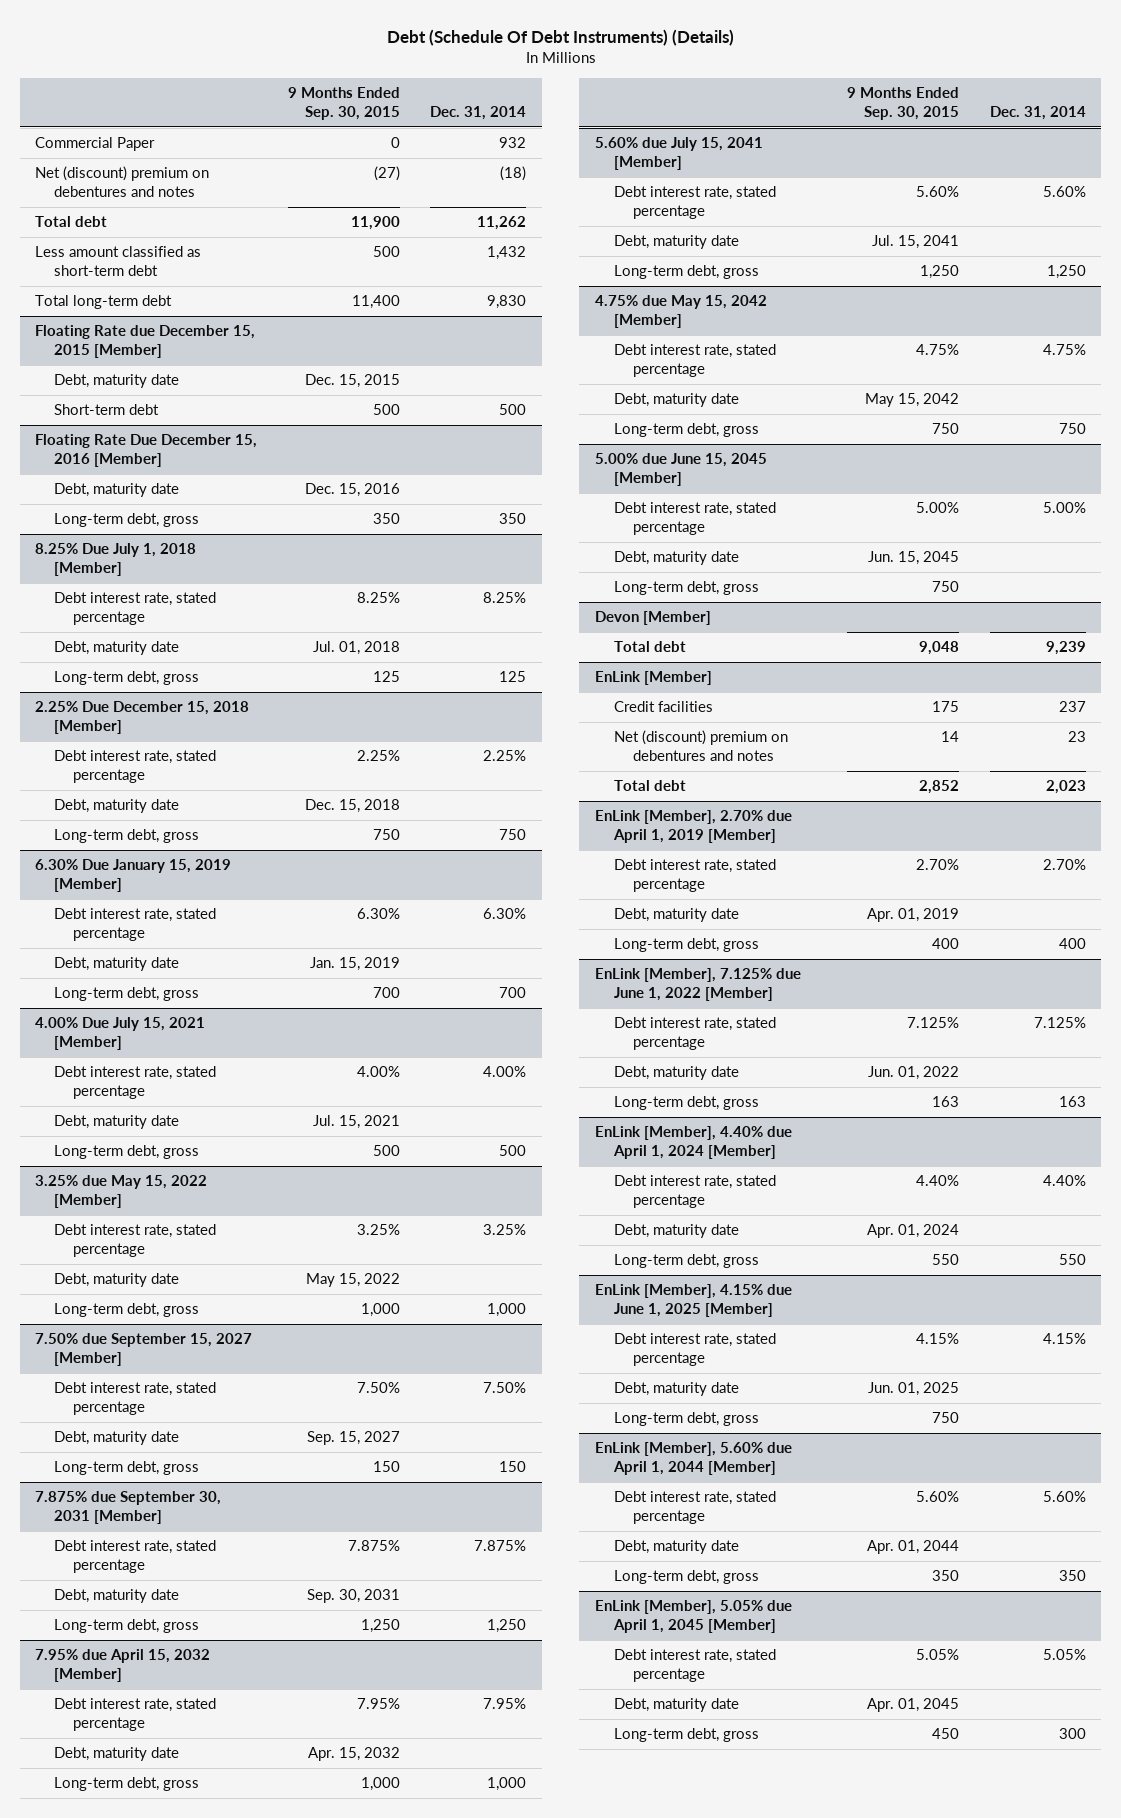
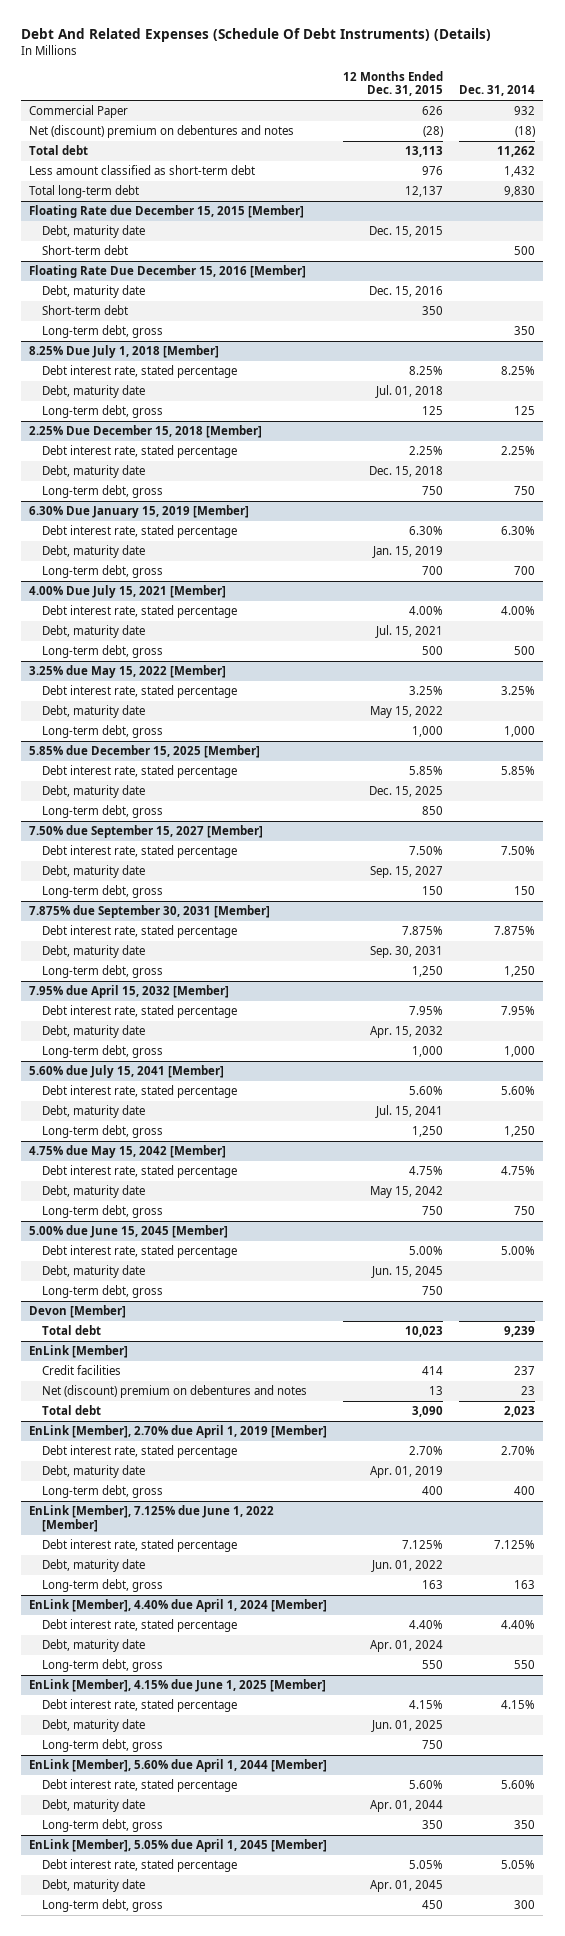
- Debt (Schedule Of Debt Instruments) (Details)
+ Debt And Related Expenses (Schedule Of Debt Instruments) (Details)
- | 9 Months Ended Sep. 30, 2015 | Dec. 31, 2014
+ | 12 Months Ended Dec. 31, 2015 | Dec. 31, 2014
@ Floating Rate Due December 15, 2016 [Member]
+ Short-term debt | 350 |
+ 5.85% due December 15, 2025 [Member]
+ Debt interest rate, stated percentage | 5.85% | 5.85%
+ Debt, maturity date | Dec. 15, 2025 |
+ Long-term debt, gross | 850 |

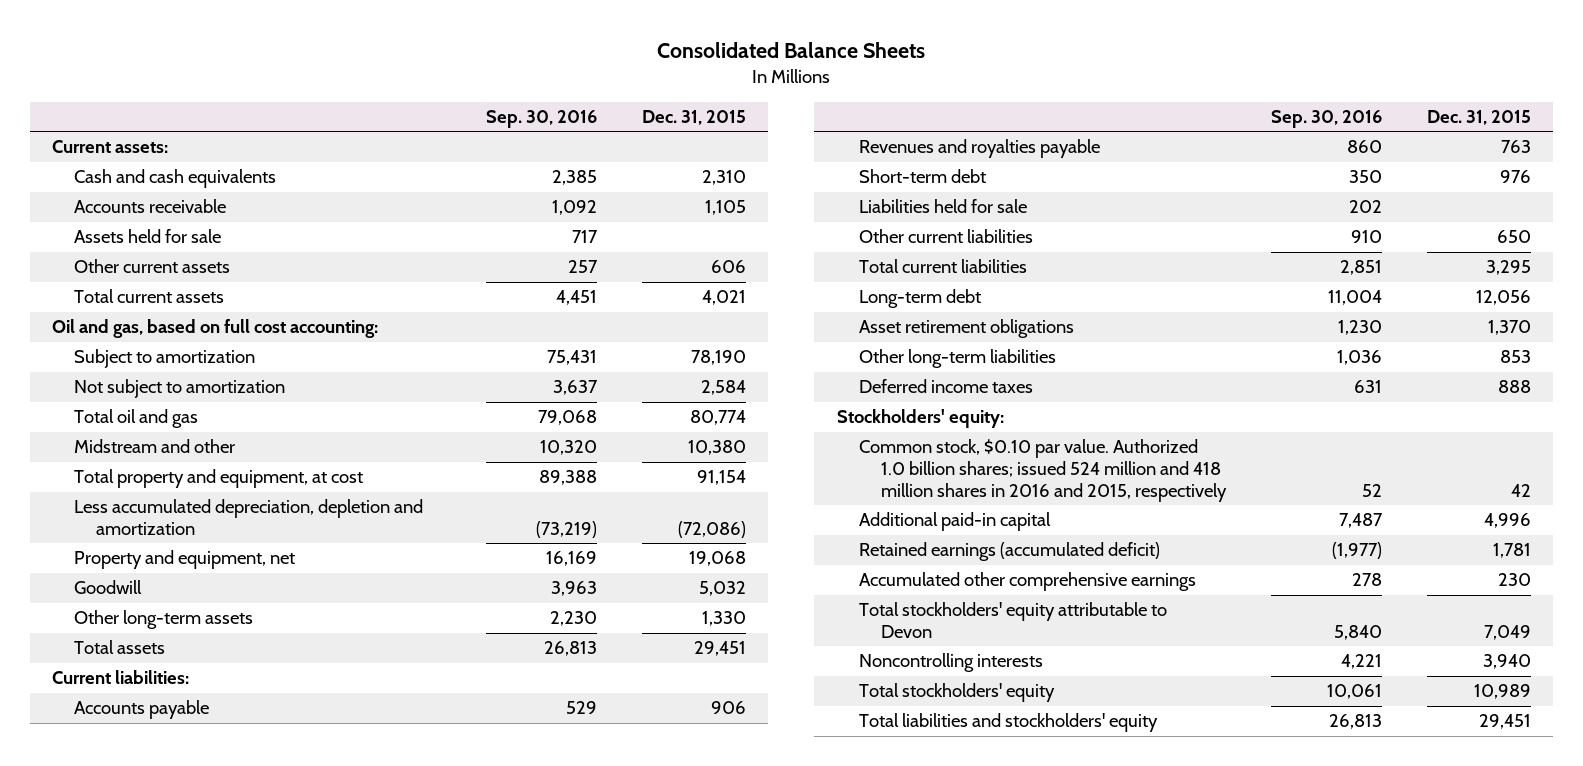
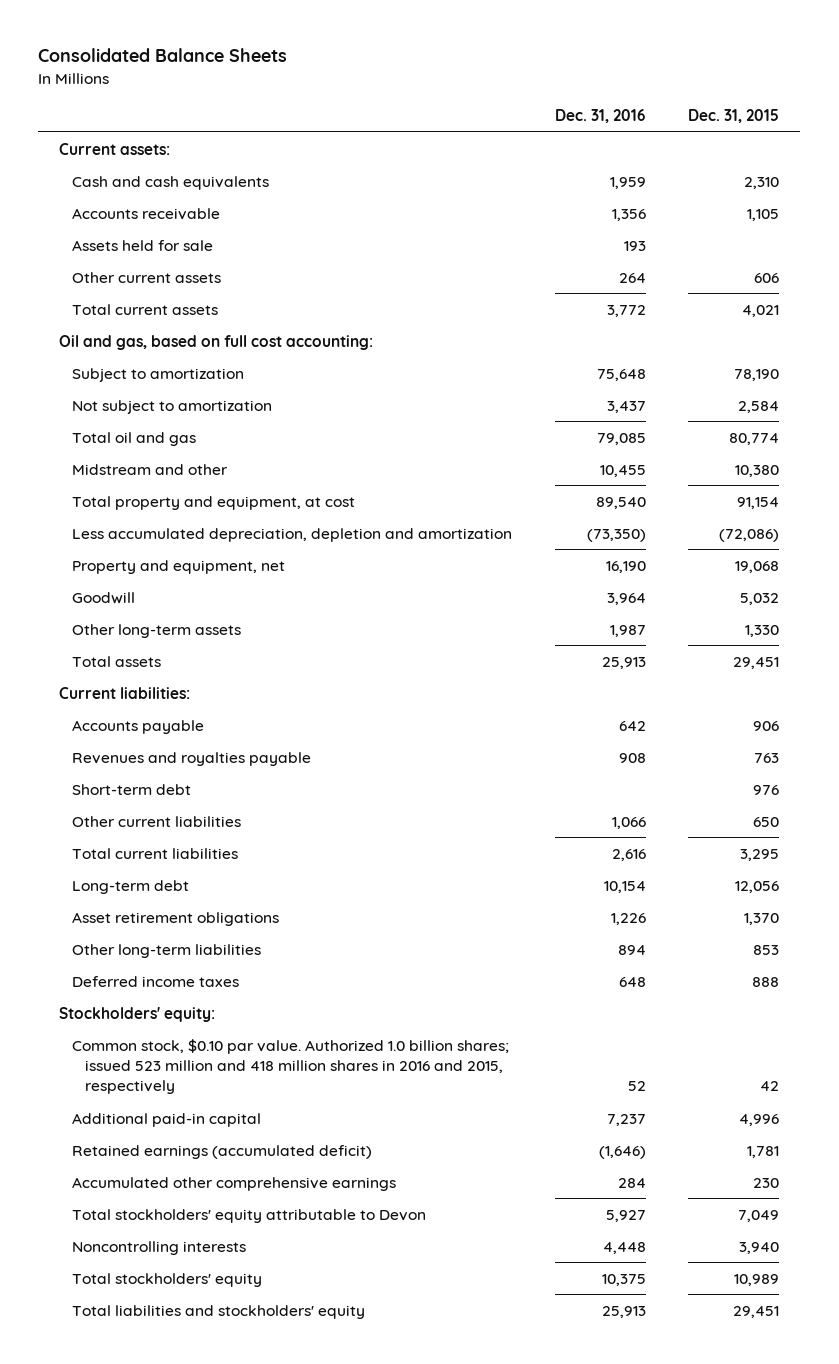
- | Sep. 30, 2016 | Dec. 31, 2015
+ | Dec. 31, 2016 | Dec. 31, 2015
- Liabilities held for sale | 202 |
- Common stock, $0.10 par value. Authorized 1.0 billion shares; issued 524 million and 418 million shares in 2016 and 2015, respectively | 52 | 42
+ Common stock, $0.10 par value. Authorized 1.0 billion shares; issued 523 million and 418 million shares in 2016 and 2015, respectively | 52 | 42

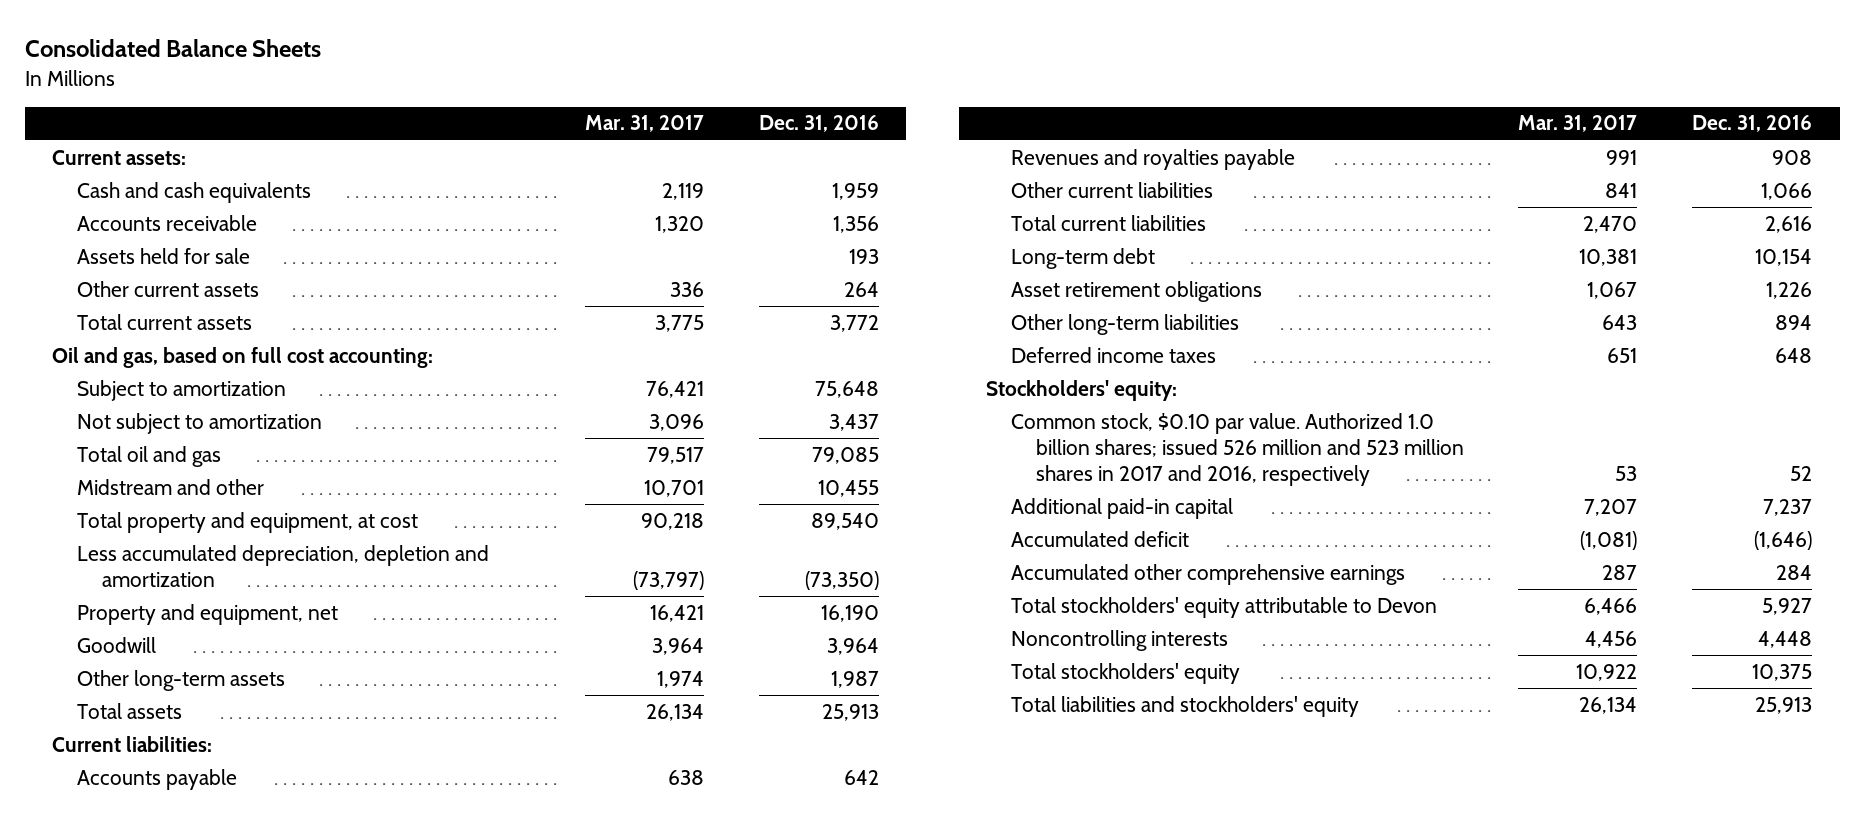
- | Dec. 31, 2016 | Dec. 31, 2015
+ | Mar. 31, 2017 | Dec. 31, 2016
- Short-term debt | | 976
- Common stock, $0.10 par value. Authorized 1.0 billion shares; issued 523 million and 418 million shares in 2016 and 2015, respectively | 52 | 42
+ Common stock, $0.10 par value. Authorized 1.0 billion shares; issued 526 million and 523 million shares in 2017 and 2016, respectively | 53 | 52
- Retained earnings (accumulated deficit) | (1,646) | 1,781
+ Accumulated deficit | (1,081) | (1,646)

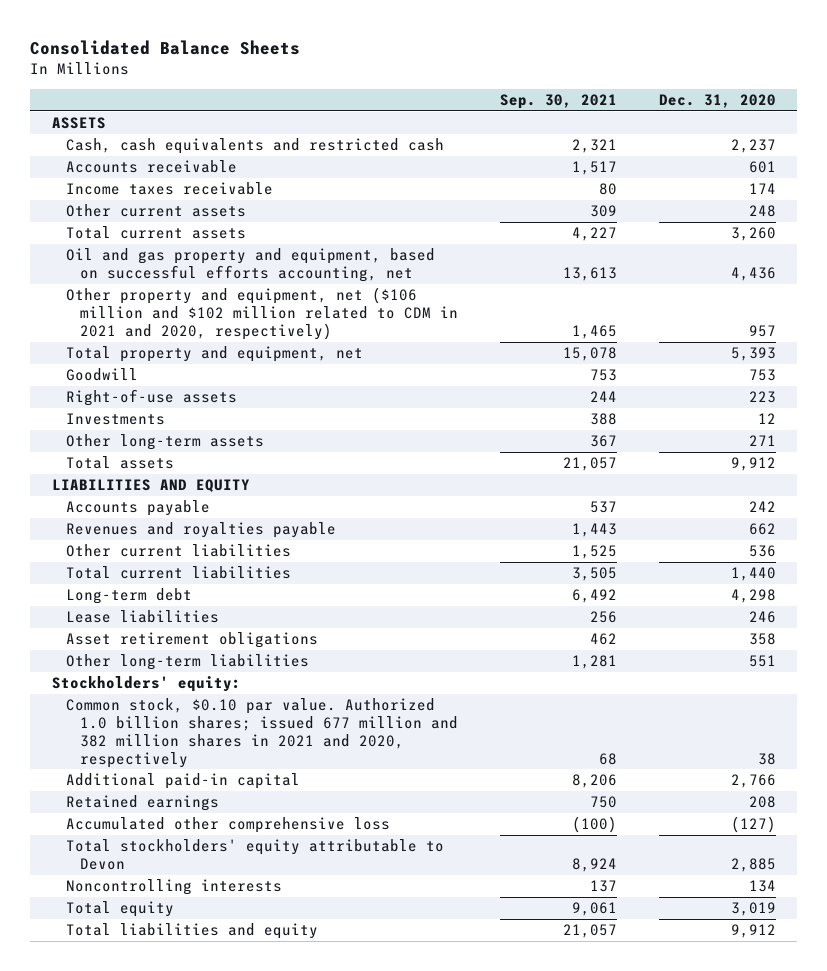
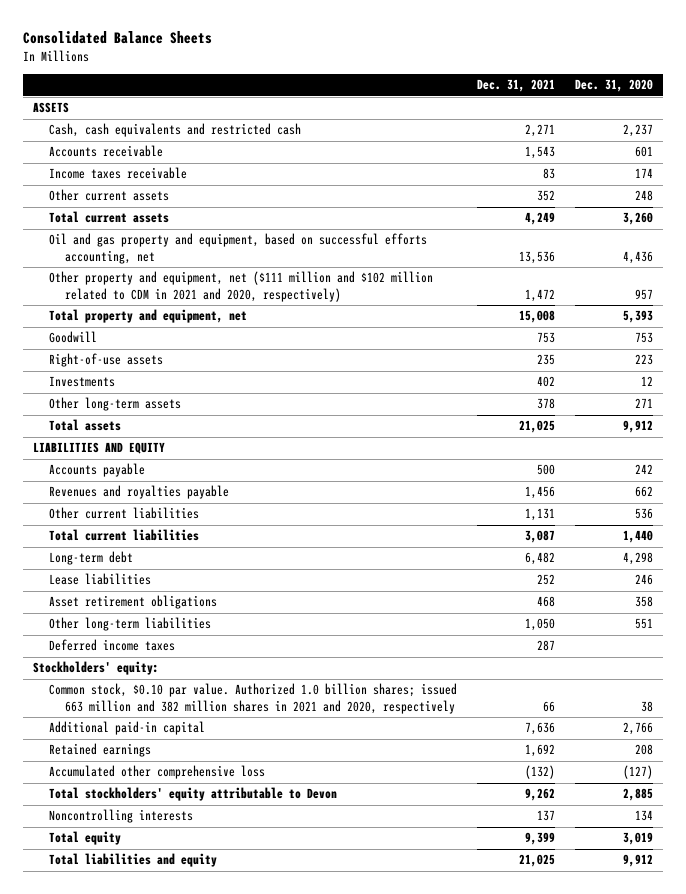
- | Sep. 30, 2021 | Dec. 31, 2020
+ | Dec. 31, 2021 | Dec. 31, 2020
- Other property and equipment, net ($106 million and $102 million related to CDM in 2021 and 2020, respectively) | 1,465 | 957
+ Other property and equipment, net ($111 million and $102 million related to CDM in 2021 and 2020, respectively) | 1,472 | 957
+ Deferred income taxes | 287 |
- Common stock, $0.10 par value. Authorized 1.0 billion shares; issued 677 million and 382 million shares in 2021 and 2020, respectively | 68 | 38
+ Common stock, $0.10 par value. Authorized 1.0 billion shares; issued 663 million and 382 million shares in 2021 and 2020, respectively | 66 | 38

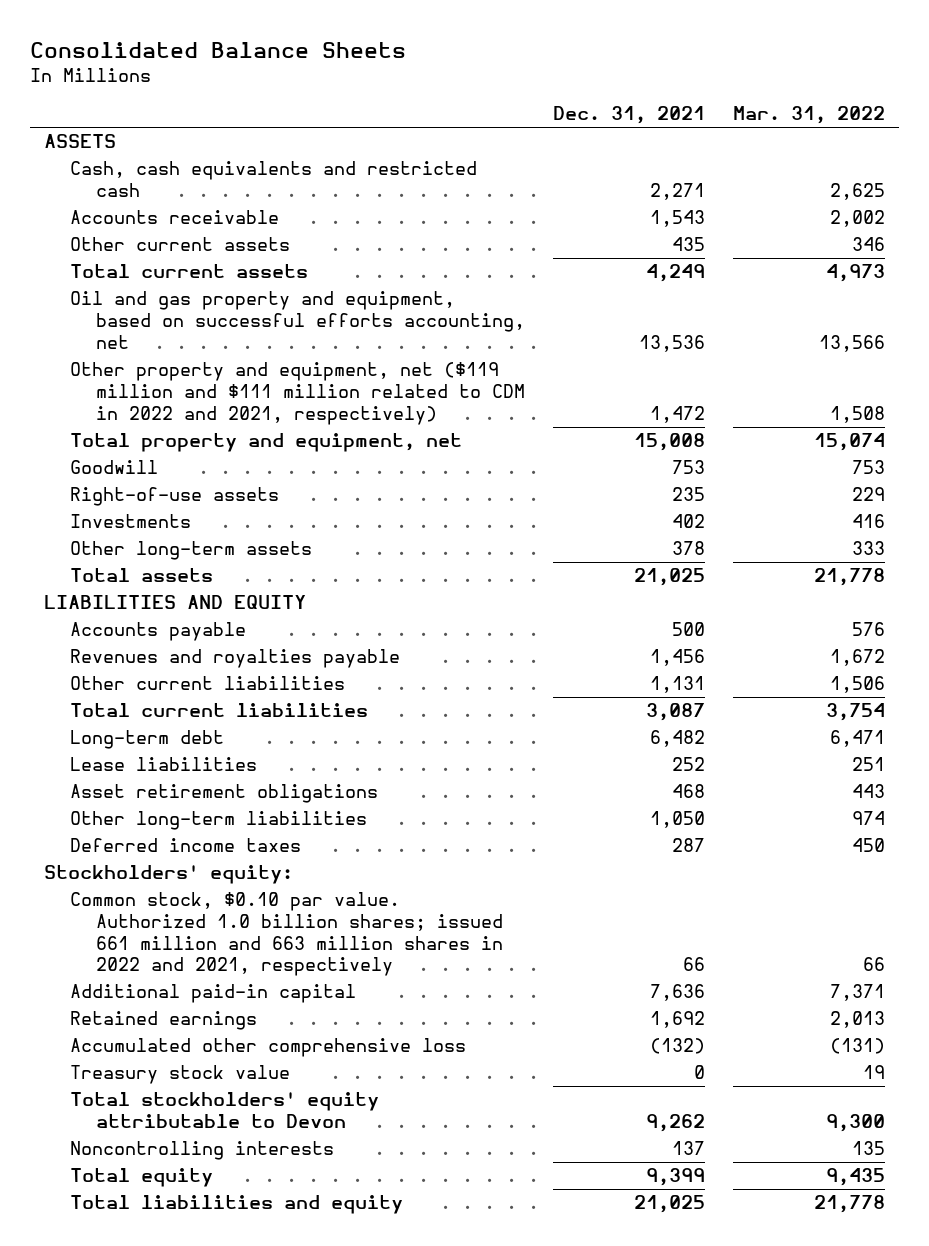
- | Dec. 31, 2021 | Dec. 31, 2020
+ | Dec. 31, 2021 | Mar. 31, 2022
- Income taxes receivable | 83 | 174
- Other current assets | 352 | 248
+ Other current assets | 435 | 346
- Other property and equipment, net ($111 million and $102 million related to CDM in 2021 and 2020, respectively) | 1,472 | 957
+ Other property and equipment, net ($119 million and $111 million related to CDM in 2022 and 2021, respectively) | 1,472 | 1,508
- Common stock, $0.10 par value. Authorized 1.0 billion shares; issued 663 million and 382 million shares in 2021 and 2020, respectively | 66 | 38
+ Common stock, $0.10 par value. Authorized 1.0 billion shares; issued 661 million and 663 million shares in 2022 and 2021, respectively | 66 | 66
+ Treasury stock value | 0 | 19

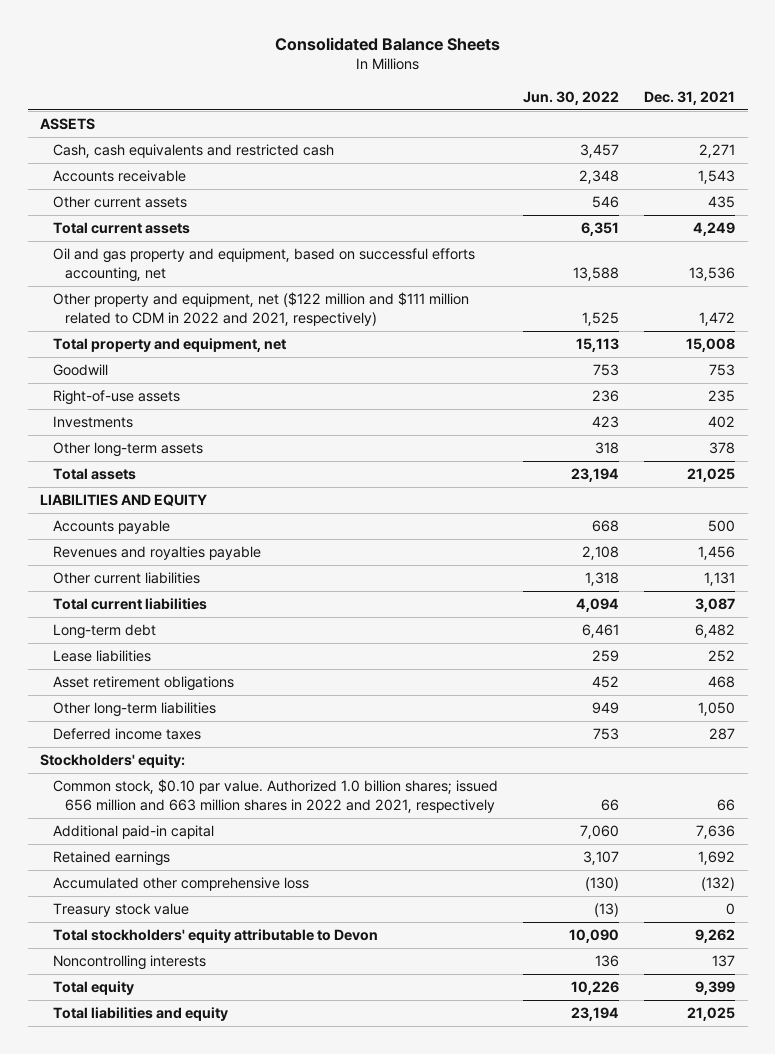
- | Dec. 31, 2021 | Mar. 31, 2022
+ | Jun. 30, 2022 | Dec. 31, 2021
- Other property and equipment, net ($119 million and $111 million related to CDM in 2022 and 2021, respectively) | 1,472 | 1,508
+ Other property and equipment, net ($122 million and $111 million related to CDM in 2022 and 2021, respectively) | 1,525 | 1,472
- Common stock, $0.10 par value. Authorized 1.0 billion shares; issued 661 million and 663 million shares in 2022 and 2021, respectively | 66 | 66
+ Common stock, $0.10 par value. Authorized 1.0 billion shares; issued 656 million and 663 million shares in 2022 and 2021, respectively | 66 | 66

